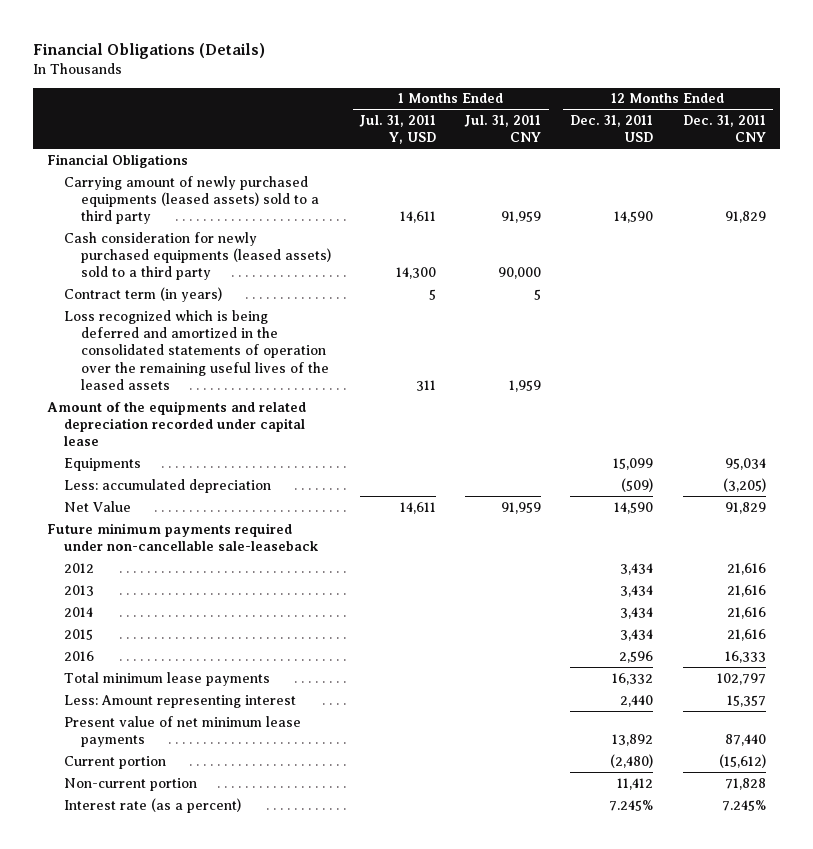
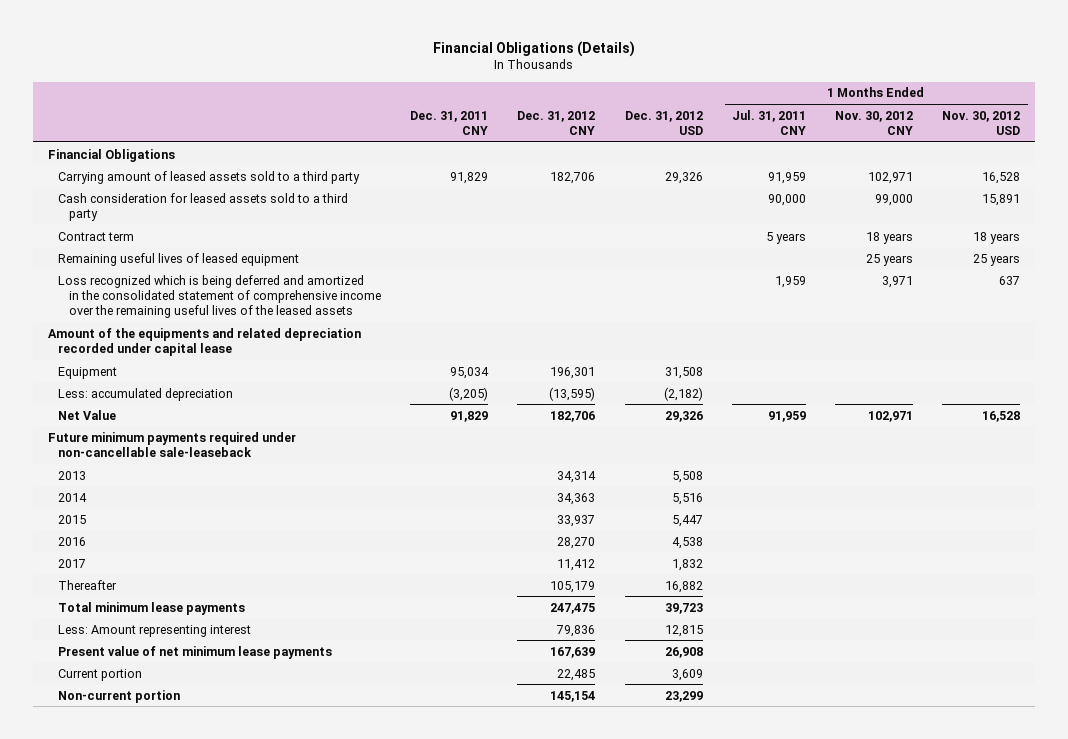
- | 1 Months Ended Jul. 31, 2011 Y, USD | 1 Months Ended Jul. 31, 2011 CNY | 12 Months Ended Dec. 31, 2011 USD | 12 Months Ended Dec. 31, 2011 CNY
+ | Dec. 31, 2011 CNY | Dec. 31, 2012 CNY | Dec. 31, 2012 USD | 1 Months Ended Jul. 31, 2011 CNY | 1 Months Ended Nov. 30, 2012 CNY | 1 Months Ended Nov. 30, 2012 USD
- Carrying amount of newly purchased equipments (leased assets) sold to a third party | 14,611 | 91,959 | 14,590 | 91,829
- Cash consideration for newly purchased equipments (leased assets) sold to a third party | 14,300 | 90,000 | |
- Contract term (in years) | 5 | 5 | |
- Loss recognized which is being deferred and amortized in the consolidated statements of operation over the remaining useful lives of the leased assets | 311 | 1,959 | |
+ Carrying amount of leased assets sold to a third party | 91,829 | 182,706 | 29,326 | 91,959 | 102,971 | 16,528
+ Cash consideration for leased assets sold to a third party | | | | 90,000 | 99,000 | 15,891
+ Contract term | | | | 5 years | 18 years | 18 years
+ Remaining useful lives of leased equipment | | | | | 25 years | 25 years
+ Loss recognized which is being deferred and amortized in the consolidated statement of comprehensive income over the remaining useful lives of the leased assets | | | | 1,959 | 3,971 | 637
- Equipments | | | 15,099 | 95,034
+ Equipment | 95,034 | 196,301 | 31,508 | | |
- 2012 | | | 3,434 | 21,616
+ 2017 | | 11,412 | 1,832 | | |
+ Thereafter | | 105,179 | 16,882 | | |
- Interest rate (as a percent) | | | 7.245% | 7.245%

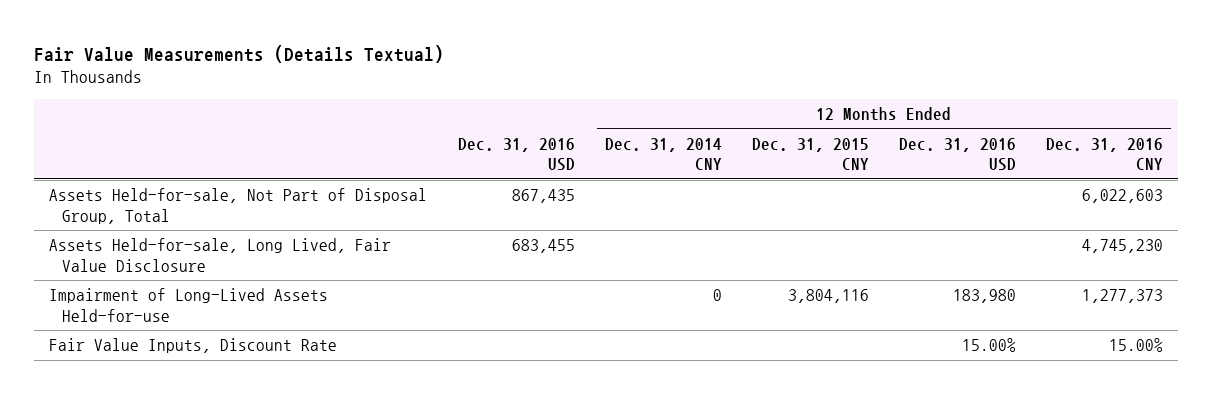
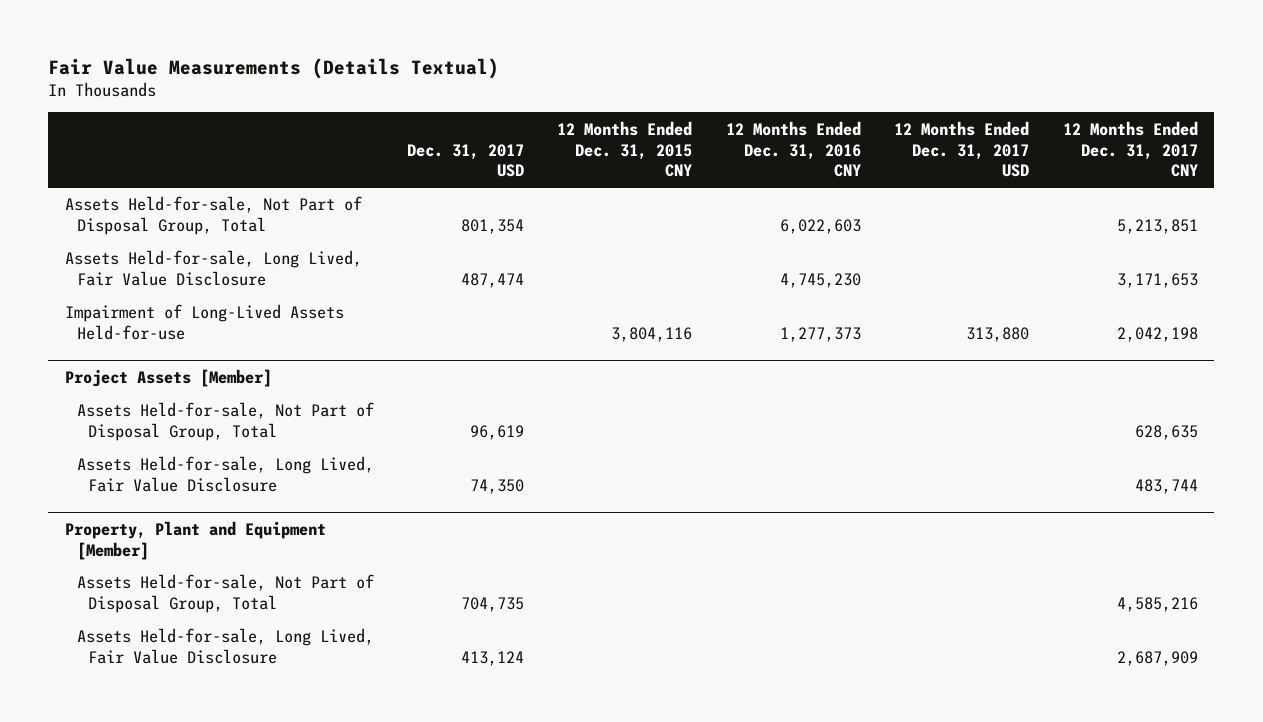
- | Dec. 31, 2016 USD | 12 Months Ended Dec. 31, 2014 CNY | 12 Months Ended Dec. 31, 2015 CNY | 12 Months Ended Dec. 31, 2016 USD | 12 Months Ended Dec. 31, 2016 CNY
+ | Dec. 31, 2017 USD | 12 Months Ended Dec. 31, 2015 CNY | 12 Months Ended Dec. 31, 2016 CNY | 12 Months Ended Dec. 31, 2017 USD | 12 Months Ended Dec. 31, 2017 CNY
- Fair Value Inputs, Discount Rate | | | | 15.00% | 15.00%
+ Project Assets [Member]
+ Assets Held-for-sale, Not Part of Disposal Group, Total | 96,619 | | | | 628,635
+ Assets Held-for-sale, Long Lived, Fair Value Disclosure | 74,350 | | | | 483,744
+ Property, Plant and Equipment [Member]
+ Assets Held-for-sale, Not Part of Disposal Group, Total | 704,735 | | | | 4,585,216
+ Assets Held-for-sale, Long Lived, Fair Value Disclosure | 413,124 | | | | 2,687,909

